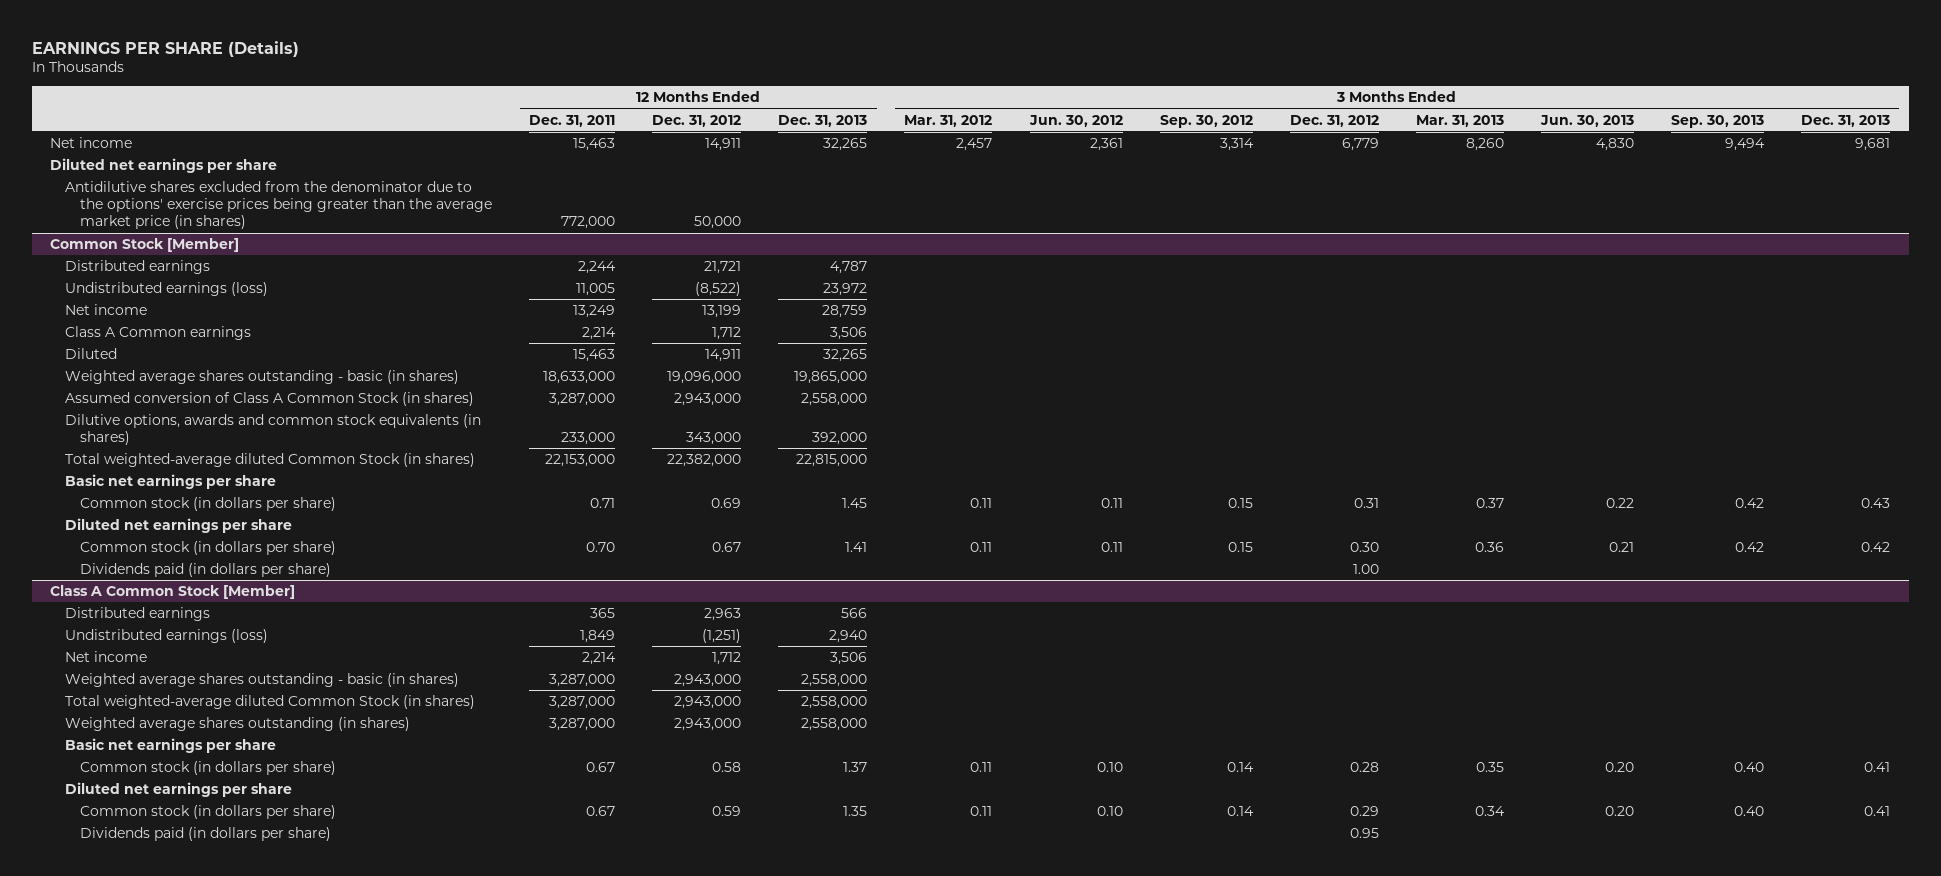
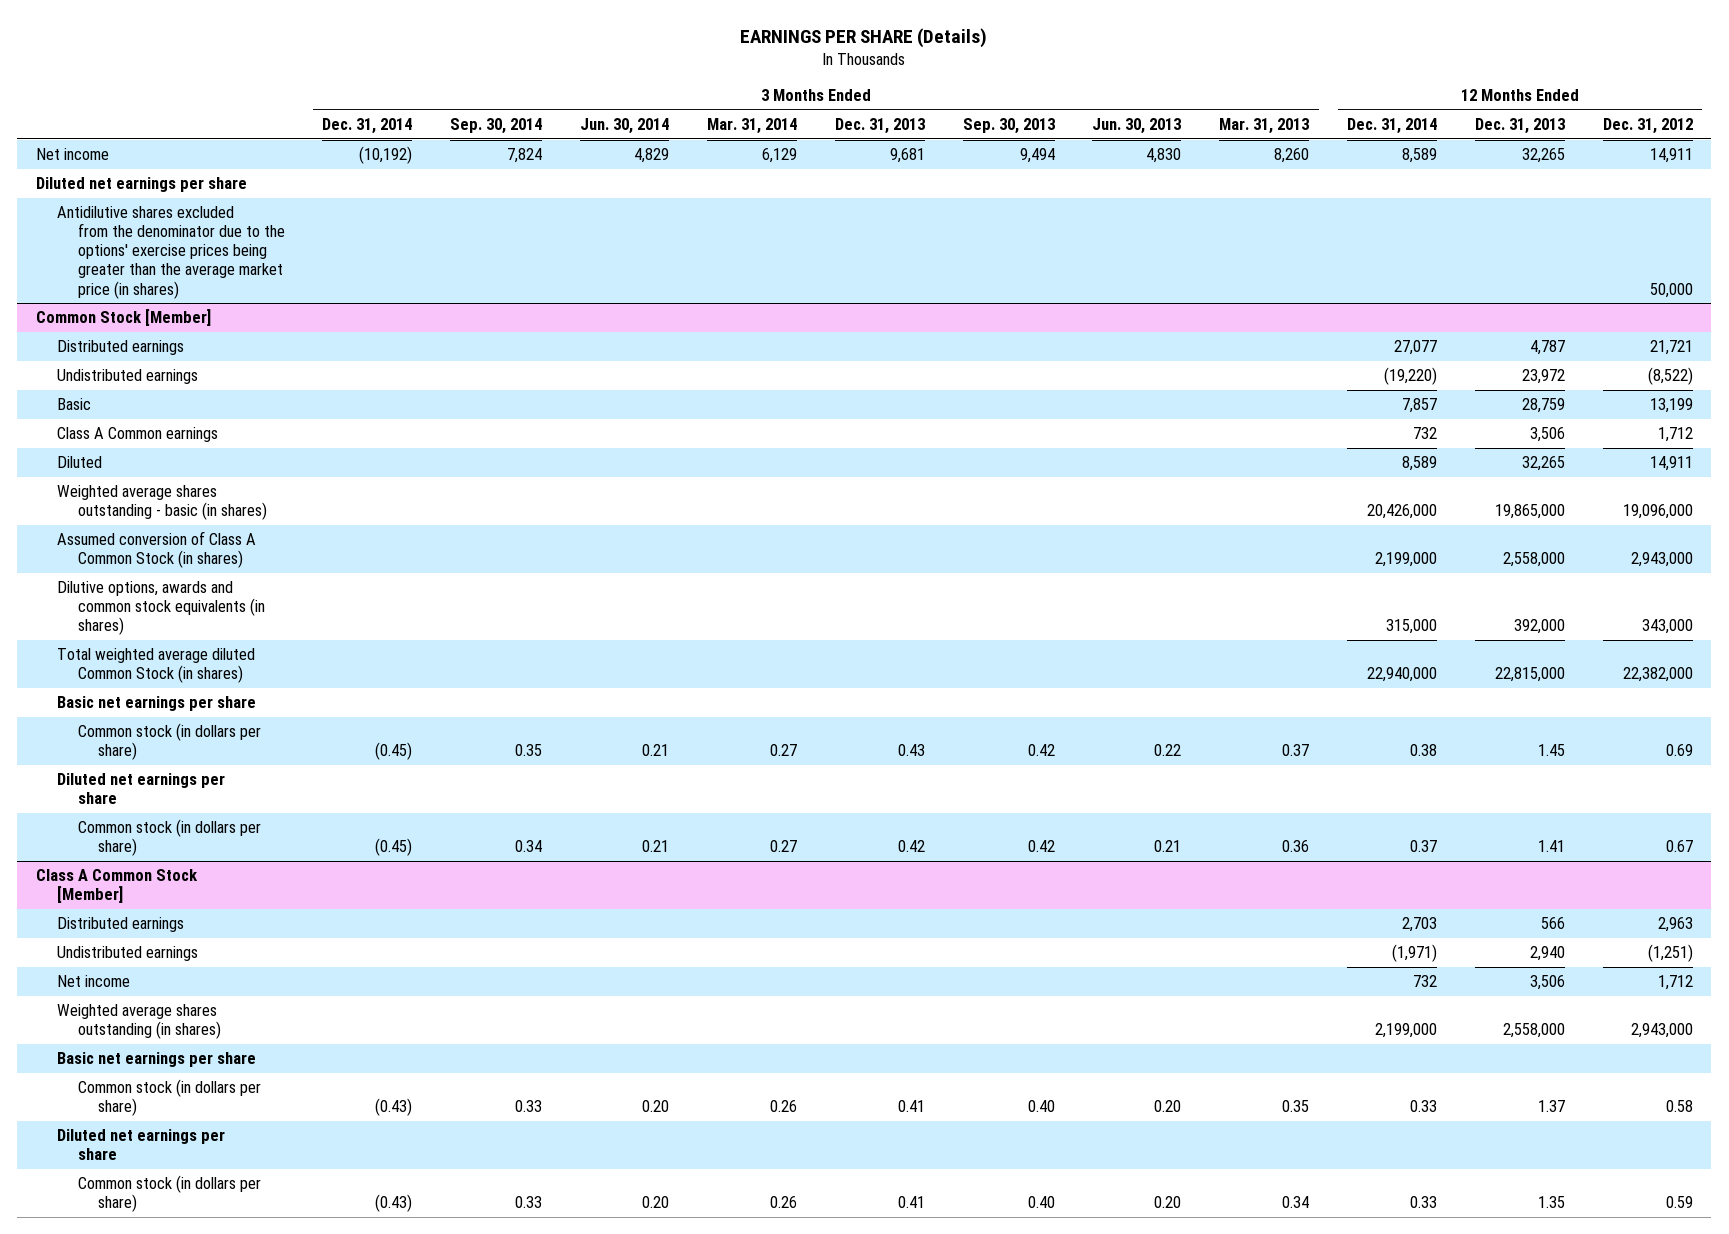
- | 12 Months Ended Dec. 31, 2011 | 12 Months Ended Dec. 31, 2012 | 12 Months Ended Dec. 31, 2013 | 3 Months Ended Mar. 31, 2012 | 3 Months Ended Jun. 30, 2012 | 3 Months Ended Sep. 30, 2012 | 3 Months Ended Dec. 31, 2012 | 3 Months Ended Mar. 31, 2013 | 3 Months Ended Jun. 30, 2013 | 3 Months Ended Sep. 30, 2013 | 3 Months Ended Dec. 31, 2013
+ | 3 Months Ended Dec. 31, 2014 | 3 Months Ended Sep. 30, 2014 | 3 Months Ended Jun. 30, 2014 | 3 Months Ended Mar. 31, 2014 | 3 Months Ended Dec. 31, 2013 | 3 Months Ended Sep. 30, 2013 | 3 Months Ended Jun. 30, 2013 | 3 Months Ended Mar. 31, 2013 | 12 Months Ended Dec. 31, 2014 | 12 Months Ended Dec. 31, 2013 | 12 Months Ended Dec. 31, 2012
@ Common Stock [Member]
- Undistributed earnings (loss) | 11,005 | (8,522) | 23,972 | | | | | | | |
- Net income | 13,249 | 13,199 | 28,759 | | | | | | | |
+ Undistributed earnings | | | | | | | | | (19,220) | 23,972 | (8,522)
+ Basic | | | | | | | | | 7,857 | 28,759 | 13,199
- Total weighted-average diluted Common Stock (in shares) | 22,153,000 | 22,382,000 | 22,815,000 | | | | | | | |
+ Total weighted average diluted Common Stock (in shares) | | | | | | | | | 22,940,000 | 22,815,000 | 22,382,000
- Dividends paid (in dollars per share) | | | | | | | 1.00 | | | |
@ Class A Common Stock [Member]
- Undistributed earnings (loss) | 1,849 | (1,251) | 2,940 | | | | | | | |
+ Undistributed earnings | | | | | | | | | (1,971) | 2,940 | (1,251)
- Weighted average shares outstanding - basic (in shares) | 3,287,000 | 2,943,000 | 2,558,000 | | | | | | | |
- Total weighted-average diluted Common Stock (in shares) | 3,287,000 | 2,943,000 | 2,558,000 | | | | | | | |
- Dividends paid (in dollars per share) | | | | | | | 0.95 | | | |

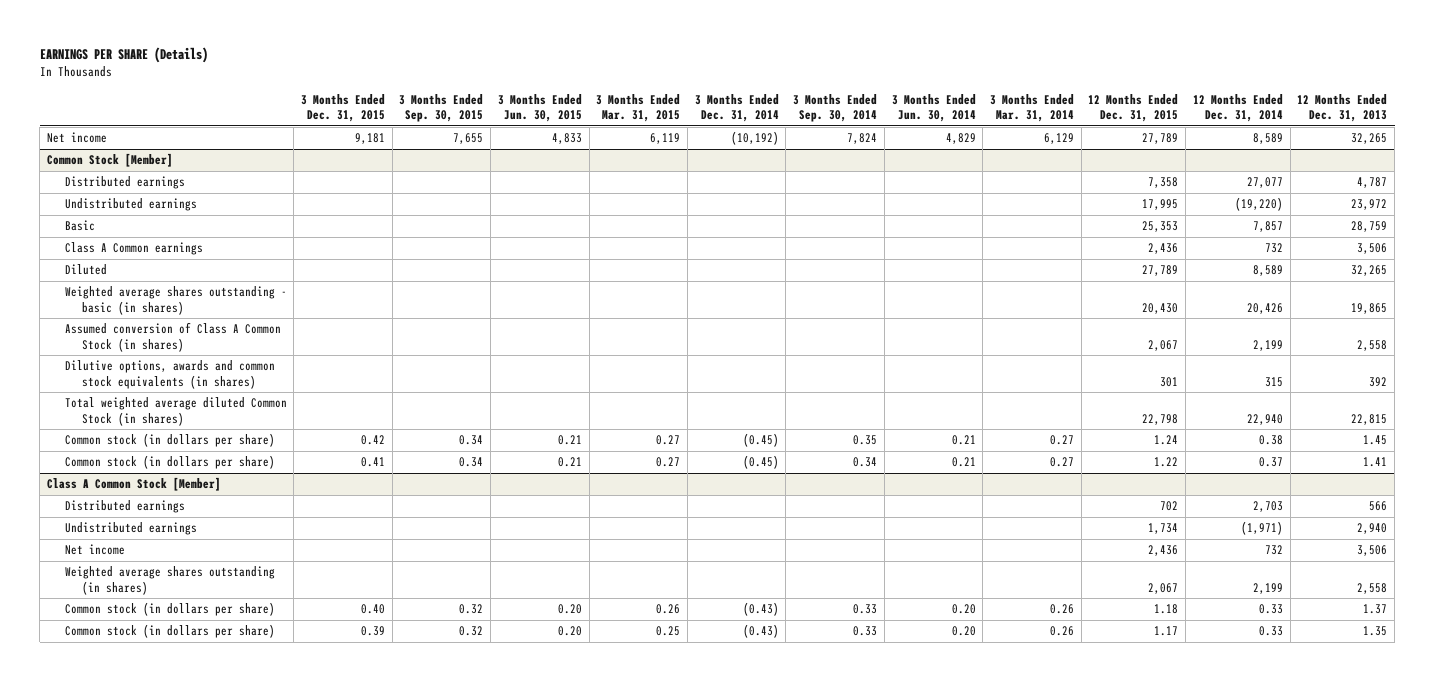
- | 3 Months Ended Dec. 31, 2014 | 3 Months Ended Sep. 30, 2014 | 3 Months Ended Jun. 30, 2014 | 3 Months Ended Mar. 31, 2014 | 3 Months Ended Dec. 31, 2013 | 3 Months Ended Sep. 30, 2013 | 3 Months Ended Jun. 30, 2013 | 3 Months Ended Mar. 31, 2013 | 12 Months Ended Dec. 31, 2014 | 12 Months Ended Dec. 31, 2013 | 12 Months Ended Dec. 31, 2012
+ | 3 Months Ended Dec. 31, 2015 | 3 Months Ended Sep. 30, 2015 | 3 Months Ended Jun. 30, 2015 | 3 Months Ended Mar. 31, 2015 | 3 Months Ended Dec. 31, 2014 | 3 Months Ended Sep. 30, 2014 | 3 Months Ended Jun. 30, 2014 | 3 Months Ended Mar. 31, 2014 | 12 Months Ended Dec. 31, 2015 | 12 Months Ended Dec. 31, 2014 | 12 Months Ended Dec. 31, 2013
- Diluted net earnings per share
- Antidilutive shares excluded from the denominator due to the options' exercise prices being greater than the average market price (in shares) | | | | | | | | | | | 50,000
@ Common Stock [Member]
- Weighted average shares outstanding - basic (in shares) | | | | | | | | | 20,426,000 | 19,865,000 | 19,096,000
- Assumed conversion of Class A Common Stock (in shares) | | | | | | | | | 2,199,000 | 2,558,000 | 2,943,000
- Dilutive options, awards and common stock equivalents (in shares) | | | | | | | | | 315,000 | 392,000 | 343,000
- Total weighted average diluted Common Stock (in shares) | | | | | | | | | 22,940,000 | 22,815,000 | 22,382,000
- Basic net earnings per share
+ Weighted average shares outstanding - basic (in shares) | | | | | | | | | 20,430 | 20,426 | 19,865
+ Assumed conversion of Class A Common Stock (in shares) | | | | | | | | | 2,067 | 2,199 | 2,558
+ Dilutive options, awards and common stock equivalents (in shares) | | | | | | | | | 301 | 315 | 392
+ Total weighted average diluted Common Stock (in shares) | | | | | | | | | 22,798 | 22,940 | 22,815
- Diluted net earnings per share
@ Class A Common Stock [Member]
- Weighted average shares outstanding (in shares) | | | | | | | | | 2,199,000 | 2,558,000 | 2,943,000
- Basic net earnings per share
+ Weighted average shares outstanding (in shares) | | | | | | | | | 2,067 | 2,199 | 2,558
- Diluted net earnings per share

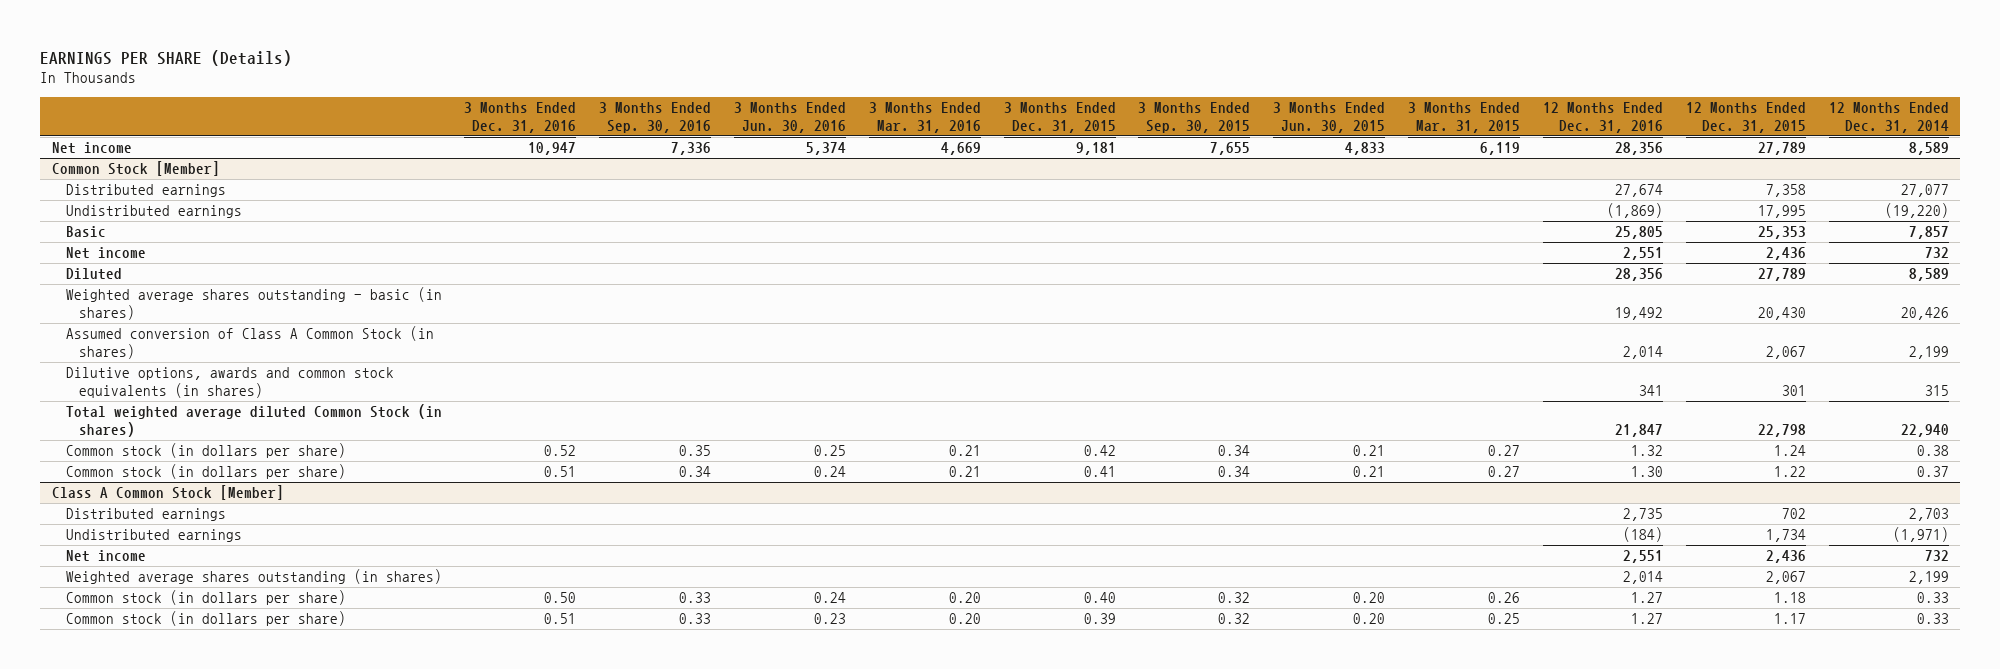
- | 3 Months Ended Dec. 31, 2015 | 3 Months Ended Sep. 30, 2015 | 3 Months Ended Jun. 30, 2015 | 3 Months Ended Mar. 31, 2015 | 3 Months Ended Dec. 31, 2014 | 3 Months Ended Sep. 30, 2014 | 3 Months Ended Jun. 30, 2014 | 3 Months Ended Mar. 31, 2014 | 12 Months Ended Dec. 31, 2015 | 12 Months Ended Dec. 31, 2014 | 12 Months Ended Dec. 31, 2013
+ | 3 Months Ended Dec. 31, 2016 | 3 Months Ended Sep. 30, 2016 | 3 Months Ended Jun. 30, 2016 | 3 Months Ended Mar. 31, 2016 | 3 Months Ended Dec. 31, 2015 | 3 Months Ended Sep. 30, 2015 | 3 Months Ended Jun. 30, 2015 | 3 Months Ended Mar. 31, 2015 | 12 Months Ended Dec. 31, 2016 | 12 Months Ended Dec. 31, 2015 | 12 Months Ended Dec. 31, 2014
@ Common Stock [Member]
- Class A Common earnings | | | | | | | | | 2,436 | 732 | 3,506
+ Net income | | | | | | | | | 2,551 | 2,436 | 732

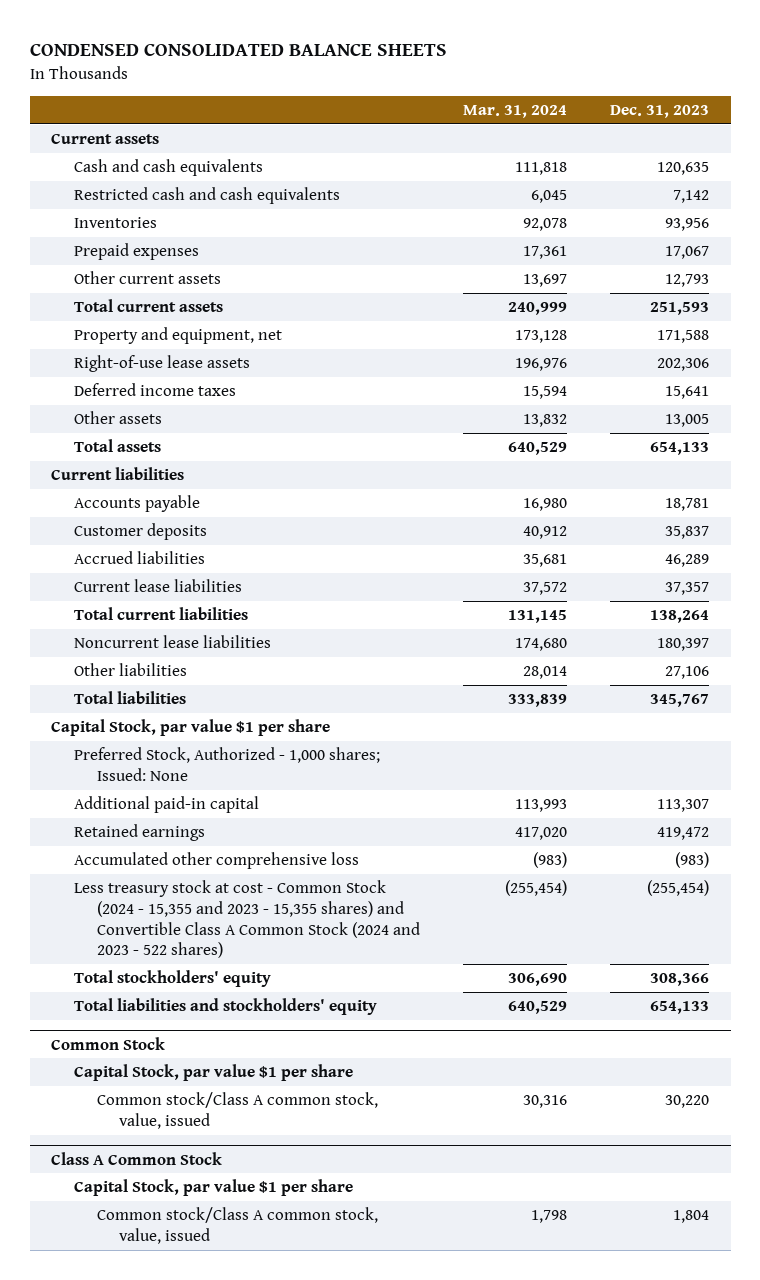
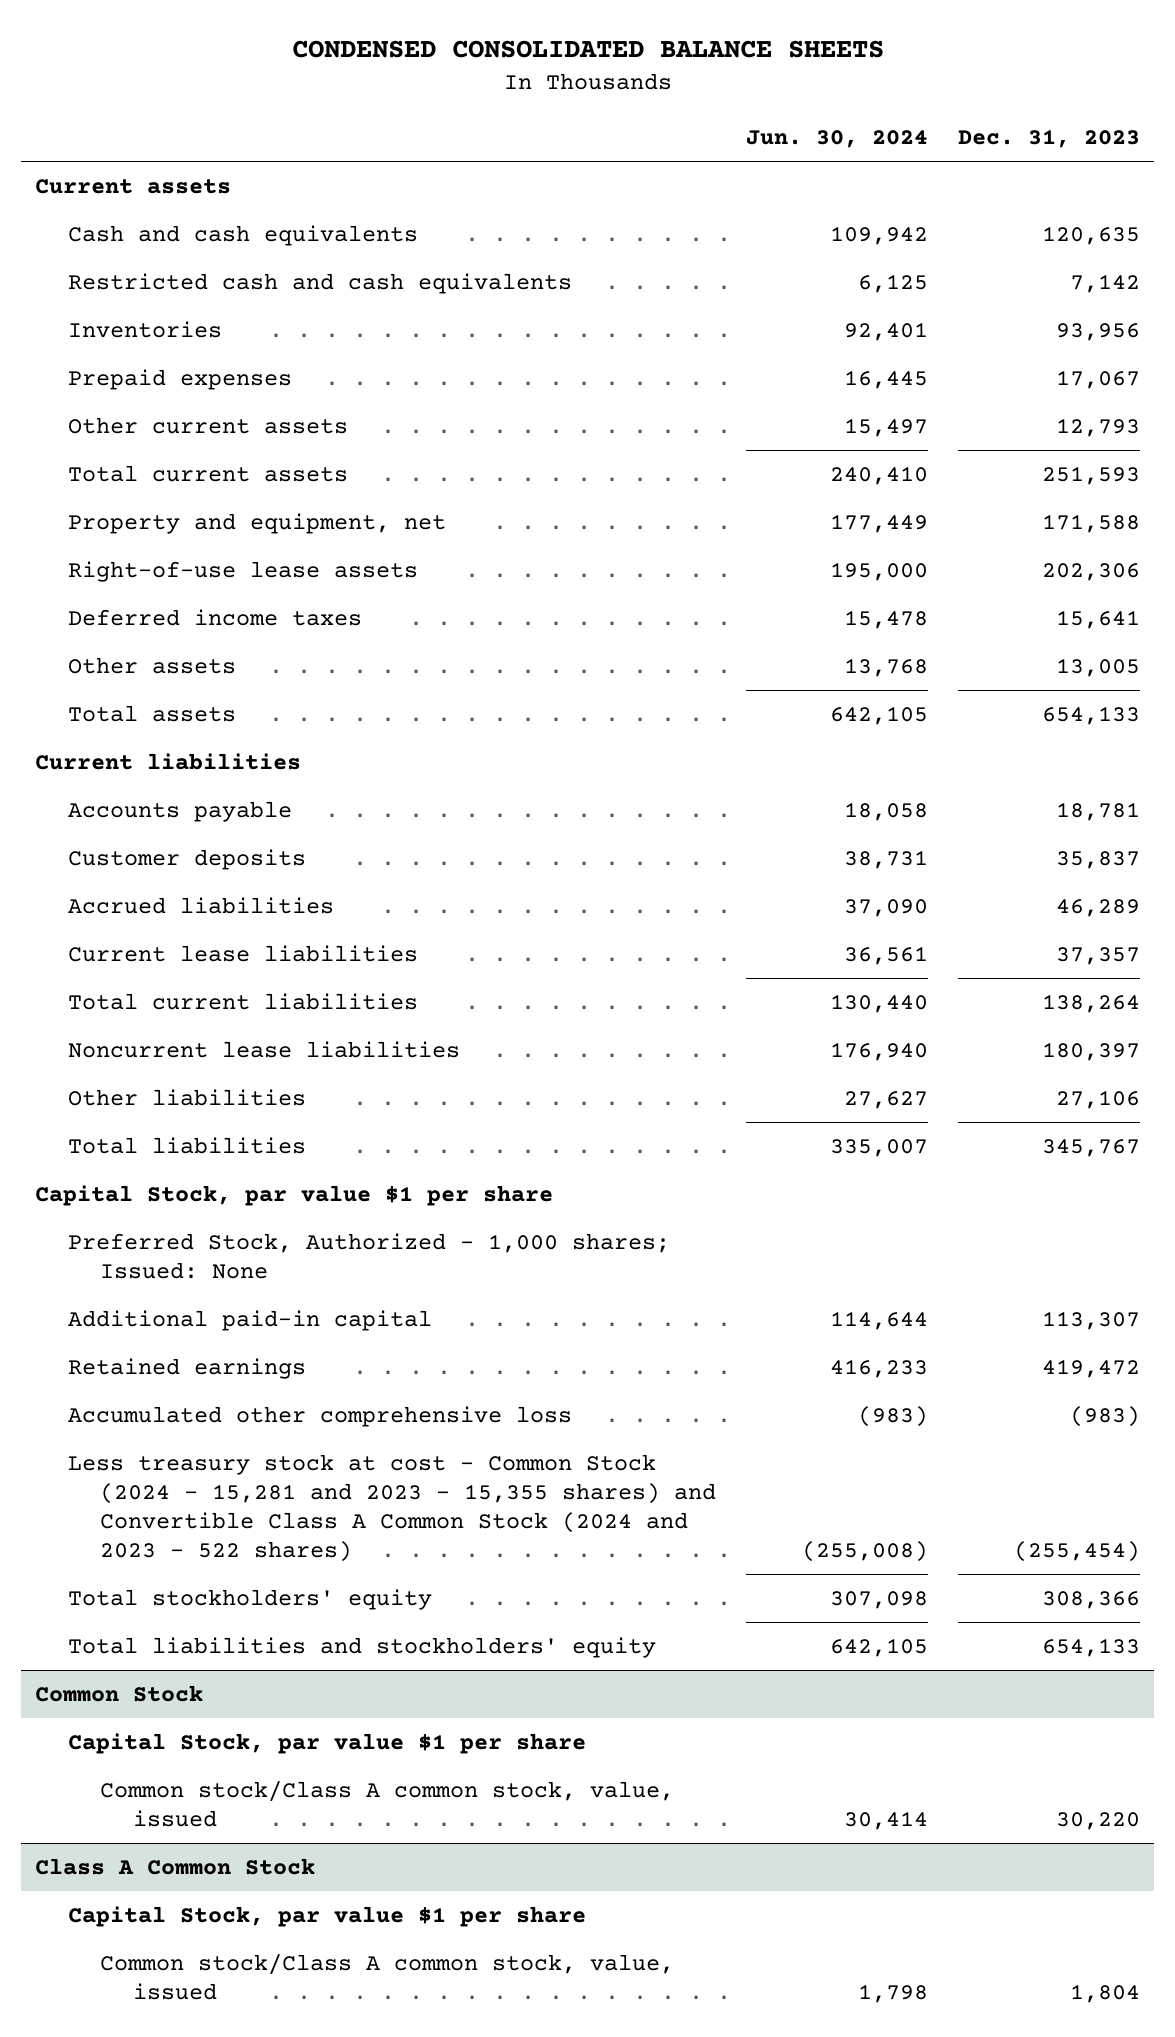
- | Mar. 31, 2024 | Dec. 31, 2023
+ | Jun. 30, 2024 | Dec. 31, 2023
- Less treasury stock at cost - Common Stock (2024 - 15,355 and 2023 - 15,355 shares) and Convertible Class A Common Stock (2024 and 2023 - 522 shares) | (255,454) | (255,454)
+ Less treasury stock at cost - Common Stock (2024 - 15,281 and 2023 - 15,355 shares) and Convertible Class A Common Stock (2024 and 2023 - 522 shares) | (255,008) | (255,454)

